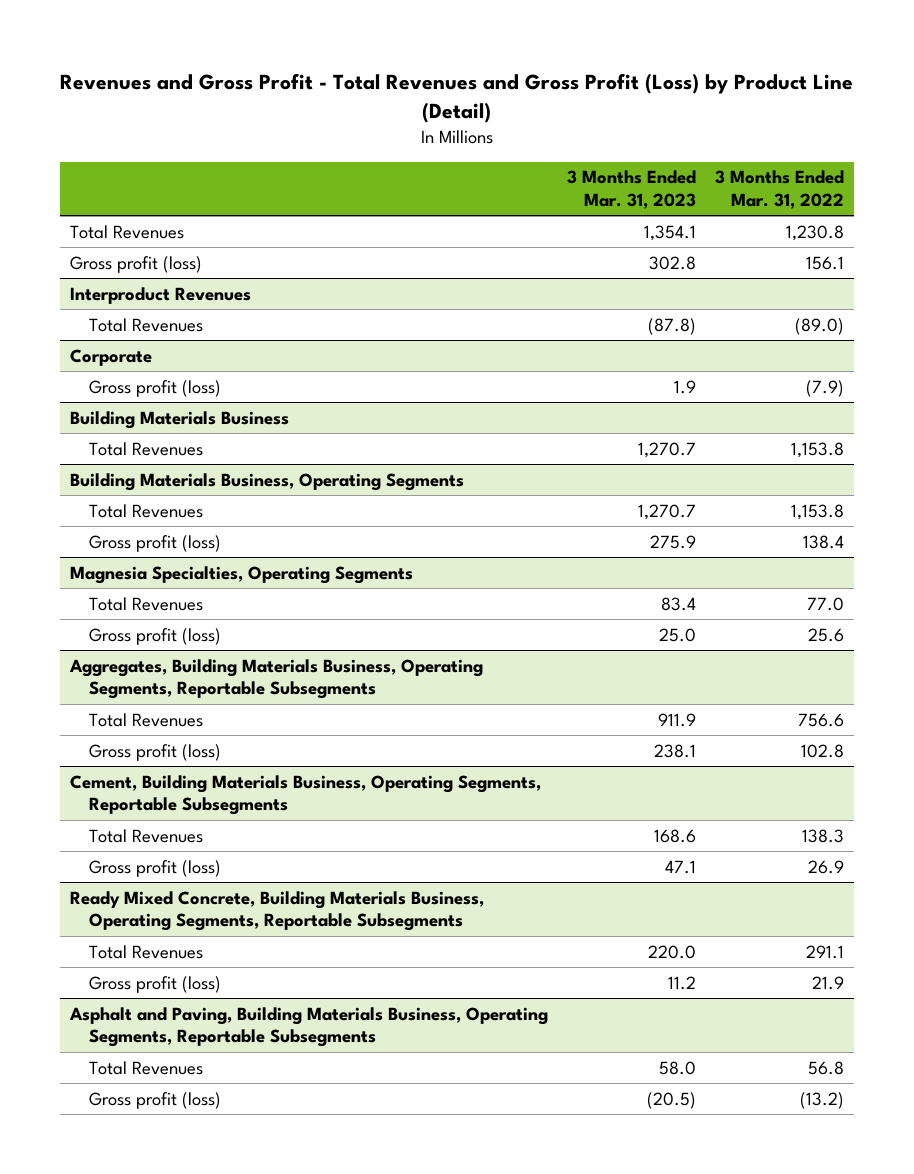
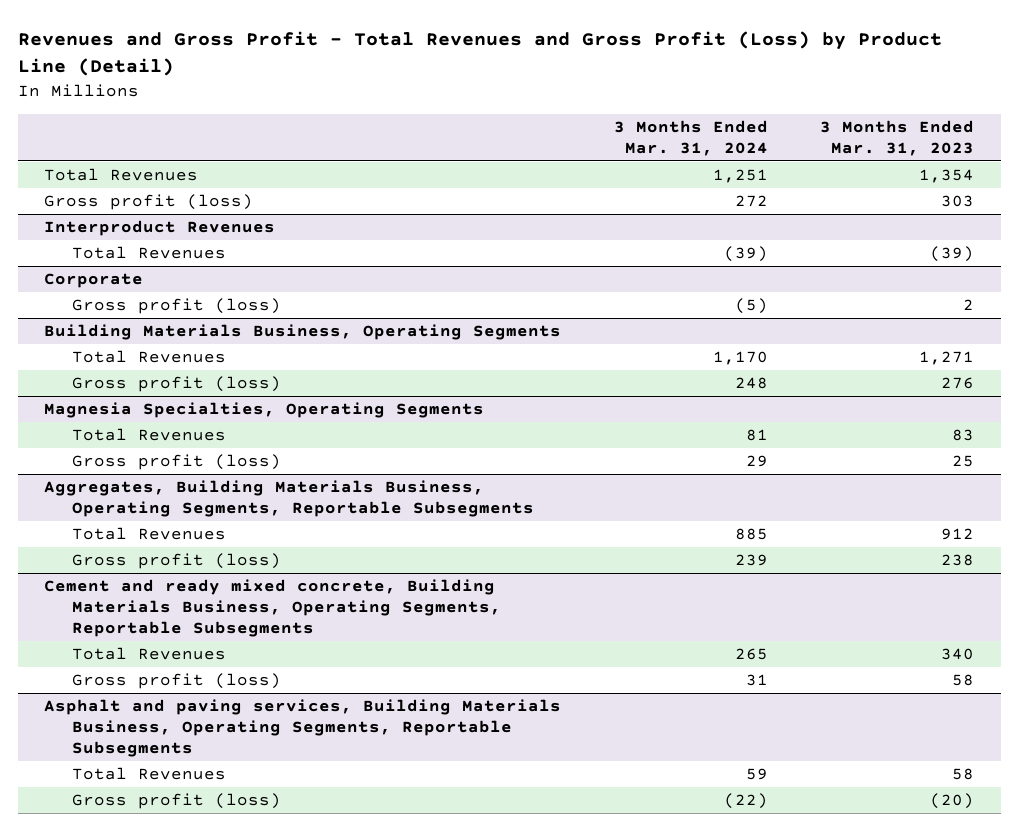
- | 3 Months Ended Mar. 31, 2023 | 3 Months Ended Mar. 31, 2022
+ | 3 Months Ended Mar. 31, 2024 | 3 Months Ended Mar. 31, 2023
- Total Revenues | 1,354.1 | 1,230.8
- Gross profit (loss) | 302.8 | 156.1
+ Total Revenues | 1,251 | 1,354
+ Gross profit (loss) | 272 | 303
@ Interproduct Revenues
- Total Revenues | (87.8) | (89.0)
+ Total Revenues | (39) | (39)
@ Corporate
- Gross profit (loss) | 1.9 | (7.9)
- Building Materials Business
- Total Revenues | 1,270.7 | 1,153.8
@ Corporate
+ Gross profit (loss) | (5) | 2
@ Building Materials Business, Operating Segments
- Total Revenues | 1,270.7 | 1,153.8
- Gross profit (loss) | 275.9 | 138.4
+ Total Revenues | 1,170 | 1,271
+ Gross profit (loss) | 248 | 276
@ Magnesia Specialties, Operating Segments
- Total Revenues | 83.4 | 77.0
- Gross profit (loss) | 25.0 | 25.6
+ Total Revenues | 81 | 83
+ Gross profit (loss) | 29 | 25
@ Aggregates, Building Materials Business, Operating Segments, Reportable Subsegments
- Total Revenues | 911.9 | 756.6
- Gross profit (loss) | 238.1 | 102.8
- Cement, Building Materials Business, Operating Segments, Reportable Subsegments
- Total Revenues | 168.6 | 138.3
- Gross profit (loss) | 47.1 | 26.9
- Ready Mixed Concrete, Building Materials Business, Operating Segments, Reportable Subsegments
- Total Revenues | 220.0 | 291.1
- Gross profit (loss) | 11.2 | 21.9
- Asphalt and Paving, Building Materials Business, Operating Segments, Reportable Subsegments
- Total Revenues | 58.0 | 56.8
- Gross profit (loss) | (20.5) | (13.2)
@ Aggregates, Building Materials Business, Operating Segments, Reportable Subsegments
+ Total Revenues | 885 | 912
+ Gross profit (loss) | 239 | 238
+ Cement and ready mixed concrete, Building Materials Business, Operating Segments, Reportable Subsegments
+ Total Revenues | 265 | 340
+ Gross profit (loss) | 31 | 58
+ Asphalt and paving services, Building Materials Business, Operating Segments, Reportable Subsegments
+ Total Revenues | 59 | 58
+ Gross profit (loss) | (22) | (20)

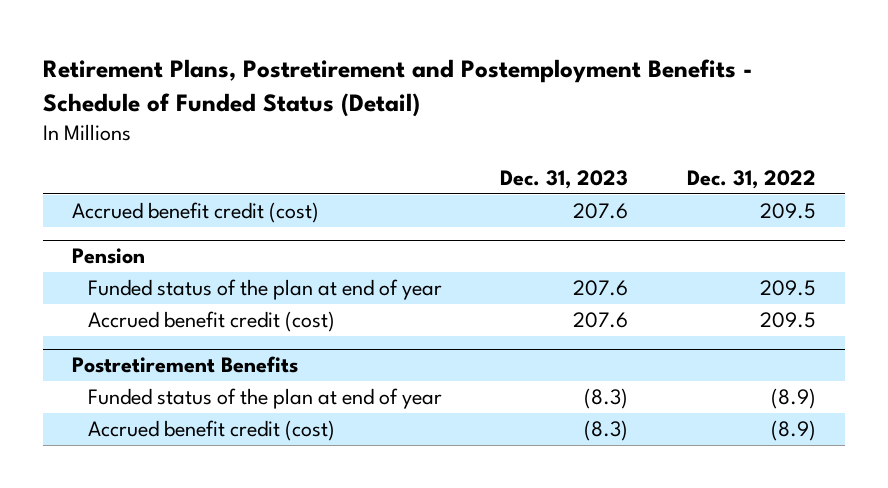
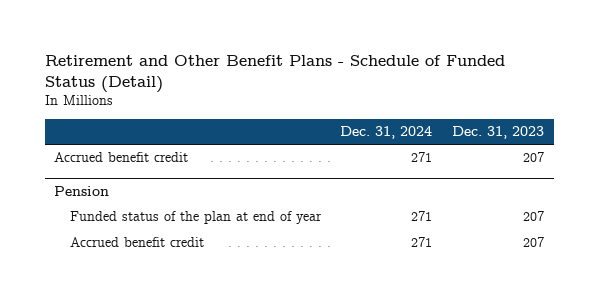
- Retirement Plans, Postretirement and Postemployment Benefits - Schedule of Funded Status (Detail)
+ Retirement and Other Benefit Plans - Schedule of Funded Status (Detail)
- | Dec. 31, 2023 | Dec. 31, 2022
+ | Dec. 31, 2024 | Dec. 31, 2023
- Accrued benefit credit (cost) | 207.6 | 209.5
+ Accrued benefit credit | 271 | 207
@ Pension
- Funded status of the plan at end of year | 207.6 | 209.5
- Accrued benefit credit (cost) | 207.6 | 209.5
- Postretirement Benefits
- Funded status of the plan at end of year | (8.3) | (8.9)
- Accrued benefit credit (cost) | (8.3) | (8.9)
@ Pension
+ Funded status of the plan at end of year | 271 | 207
+ Accrued benefit credit | 271 | 207

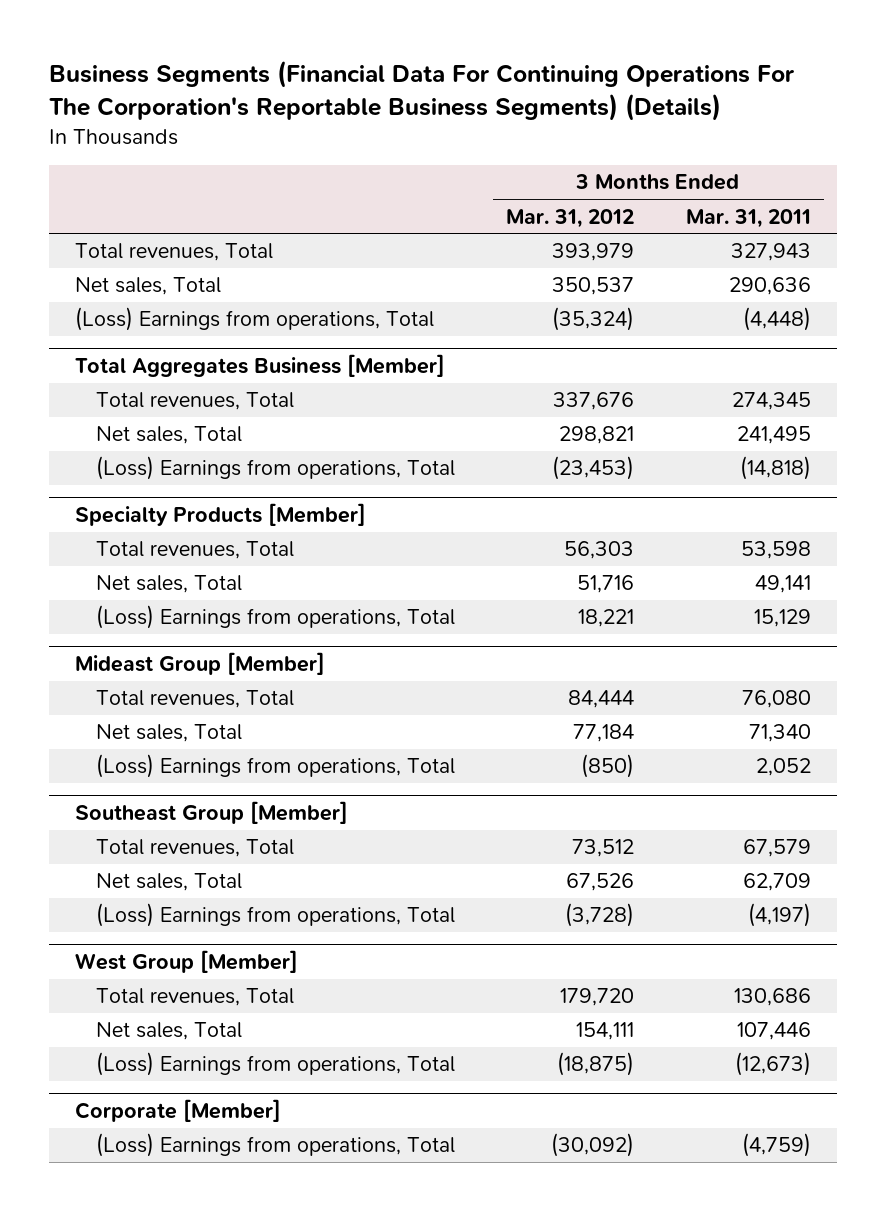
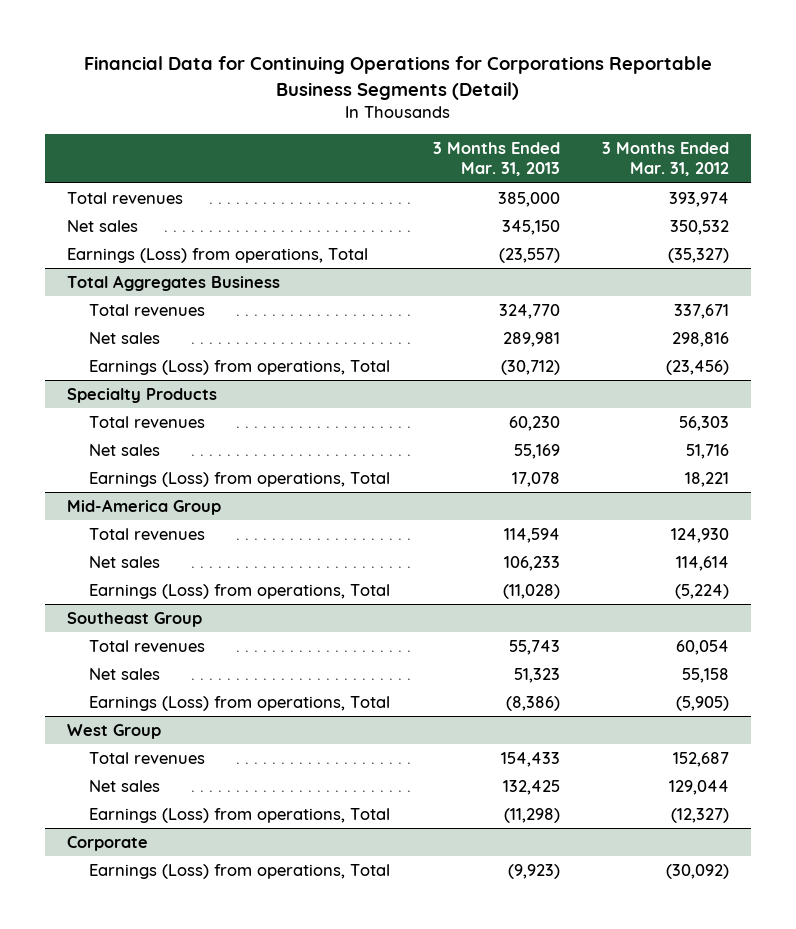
- Business Segments (Financial Data For Continuing Operations For The Corporation's Reportable Business Segments) (Details)
+ Financial Data for Continuing Operations for Corporations Reportable Business Segments (Detail)
- | 3 Months Ended Mar. 31, 2012 | 3 Months Ended Mar. 31, 2011
+ | 3 Months Ended Mar. 31, 2013 | 3 Months Ended Mar. 31, 2012
- Total revenues, Total | 393,979 | 327,943
- Net sales, Total | 350,537 | 290,636
- (Loss) Earnings from operations, Total | (35,324) | (4,448)
- Total Aggregates Business [Member]
- Total revenues, Total | 337,676 | 274,345
- Net sales, Total | 298,821 | 241,495
- (Loss) Earnings from operations, Total | (23,453) | (14,818)
- Specialty Products [Member]
- Total revenues, Total | 56,303 | 53,598
- Net sales, Total | 51,716 | 49,141
- (Loss) Earnings from operations, Total | 18,221 | 15,129
- Mideast Group [Member]
- Total revenues, Total | 84,444 | 76,080
- Net sales, Total | 77,184 | 71,340
- (Loss) Earnings from operations, Total | (850) | 2,052
- Southeast Group [Member]
- Total revenues, Total | 73,512 | 67,579
- Net sales, Total | 67,526 | 62,709
- (Loss) Earnings from operations, Total | (3,728) | (4,197)
- West Group [Member]
- Total revenues, Total | 179,720 | 130,686
- Net sales, Total | 154,111 | 107,446
- (Loss) Earnings from operations, Total | (18,875) | (12,673)
- Corporate [Member]
- (Loss) Earnings from operations, Total | (30,092) | (4,759)
+ Total revenues | 385,000 | 393,974
+ Net sales | 345,150 | 350,532
+ Earnings (Loss) from operations, Total | (23,557) | (35,327)
+ Total Aggregates Business
+ Total revenues | 324,770 | 337,671
+ Net sales | 289,981 | 298,816
+ Earnings (Loss) from operations, Total | (30,712) | (23,456)
+ Specialty Products
+ Total revenues | 60,230 | 56,303
+ Net sales | 55,169 | 51,716
+ Earnings (Loss) from operations, Total | 17,078 | 18,221
+ Mid-America Group
+ Total revenues | 114,594 | 124,930
+ Net sales | 106,233 | 114,614
+ Earnings (Loss) from operations, Total | (11,028) | (5,224)
+ Southeast Group
+ Total revenues | 55,743 | 60,054
+ Net sales | 51,323 | 55,158
+ Earnings (Loss) from operations, Total | (8,386) | (5,905)
+ West Group
+ Total revenues | 154,433 | 152,687
+ Net sales | 132,425 | 129,044
+ Earnings (Loss) from operations, Total | (11,298) | (12,327)
+ Corporate
+ Earnings (Loss) from operations, Total | (9,923) | (30,092)

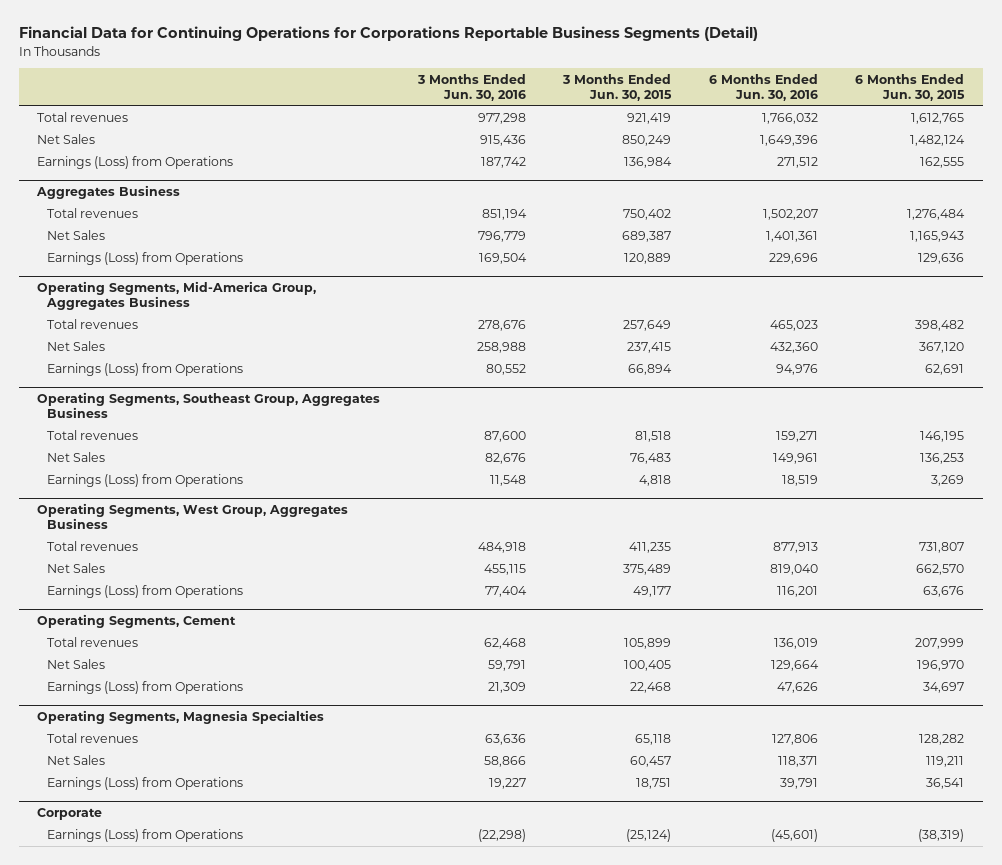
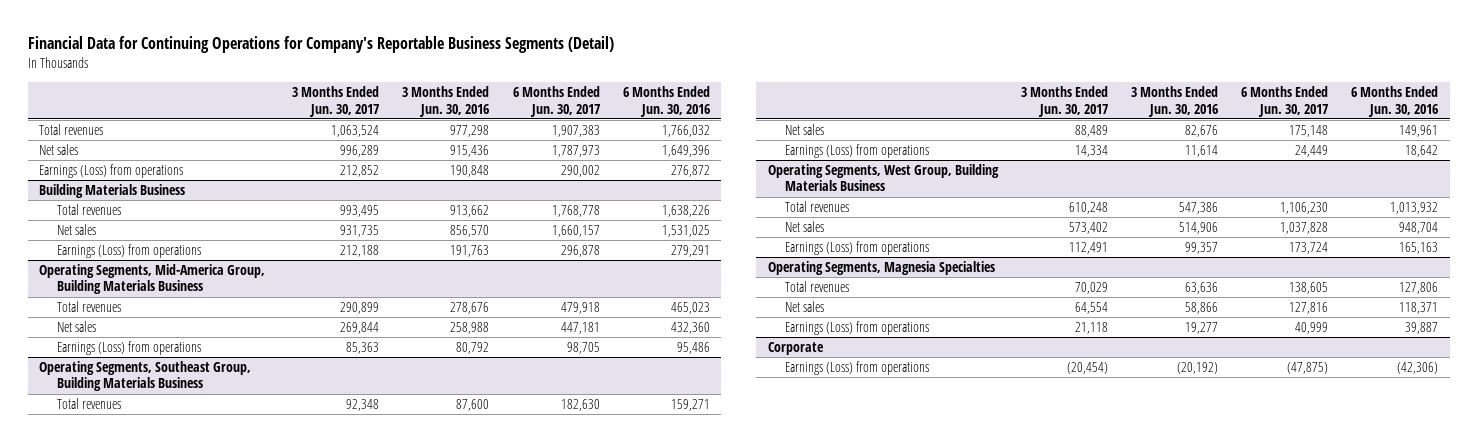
- Financial Data for Continuing Operations for Corporations Reportable Business Segments (Detail)
+ Financial Data for Continuing Operations for Company's Reportable Business Segments (Detail)
- | 3 Months Ended Jun. 30, 2016 | 3 Months Ended Jun. 30, 2015 | 6 Months Ended Jun. 30, 2016 | 6 Months Ended Jun. 30, 2015
+ | 3 Months Ended Jun. 30, 2017 | 3 Months Ended Jun. 30, 2016 | 6 Months Ended Jun. 30, 2017 | 6 Months Ended Jun. 30, 2016
- Net Sales | 915,436 | 850,249 | 1,649,396 | 1,482,124
- Earnings (Loss) from Operations | 187,742 | 136,984 | 271,512 | 162,555
- Aggregates Business
- Total revenues | 851,194 | 750,402 | 1,502,207 | 1,276,484
- Net Sales | 796,779 | 689,387 | 1,401,361 | 1,165,943
- Earnings (Loss) from Operations | 169,504 | 120,889 | 229,696 | 129,636
- Operating Segments, Mid-America Group, Aggregates Business
+ Net sales | 996,289 | 915,436 | 1,787,973 | 1,649,396
+ Earnings (Loss) from operations | 212,852 | 190,848 | 290,002 | 276,872
+ Building Materials Business
+ Total revenues | 993,495 | 913,662 | 1,768,778 | 1,638,226
+ Net sales | 931,735 | 856,570 | 1,660,157 | 1,531,025
+ Earnings (Loss) from operations | 212,188 | 191,763 | 296,878 | 279,291
+ Operating Segments, Mid-America Group, Building Materials Business
- Net Sales | 258,988 | 237,415 | 432,360 | 367,120
- Earnings (Loss) from Operations | 80,552 | 66,894 | 94,976 | 62,691
- Operating Segments, Southeast Group, Aggregates Business
+ Net sales | 269,844 | 258,988 | 447,181 | 432,360
+ Earnings (Loss) from operations | 85,363 | 80,792 | 98,705 | 95,486
+ Operating Segments, Southeast Group, Building Materials Business
- Net Sales | 82,676 | 76,483 | 149,961 | 136,253
- Earnings (Loss) from Operations | 11,548 | 4,818 | 18,519 | 3,269
- Operating Segments, West Group, Aggregates Business
- Total revenues | 484,918 | 411,235 | 877,913 | 731,807
- Net Sales | 455,115 | 375,489 | 819,040 | 662,570
- Earnings (Loss) from Operations | 77,404 | 49,177 | 116,201 | 63,676
- Operating Segments, Cement
- Total revenues | 62,468 | 105,899 | 136,019 | 207,999
- Net Sales | 59,791 | 100,405 | 129,664 | 196,970
- Earnings (Loss) from Operations | 21,309 | 22,468 | 47,626 | 34,697
+ Net sales | 88,489 | 82,676 | 175,148 | 149,961
+ Earnings (Loss) from operations | 14,334 | 11,614 | 24,449 | 18,642
+ Operating Segments, West Group, Building Materials Business
+ Total revenues | 610,248 | 547,386 | 1,106,230 | 1,013,932
+ Net sales | 573,402 | 514,906 | 1,037,828 | 948,704
+ Earnings (Loss) from operations | 112,491 | 99,357 | 173,724 | 165,163
@ Operating Segments, Magnesia Specialties
- Net Sales | 58,866 | 60,457 | 118,371 | 119,211
- Earnings (Loss) from Operations | 19,227 | 18,751 | 39,791 | 36,541
+ Net sales | 64,554 | 58,866 | 127,816 | 118,371
+ Earnings (Loss) from operations | 21,118 | 19,277 | 40,999 | 39,887
@ Corporate
- Earnings (Loss) from Operations | (22,298) | (25,124) | (45,601) | (38,319)
+ Earnings (Loss) from operations | (20,454) | (20,192) | (47,875) | (42,306)

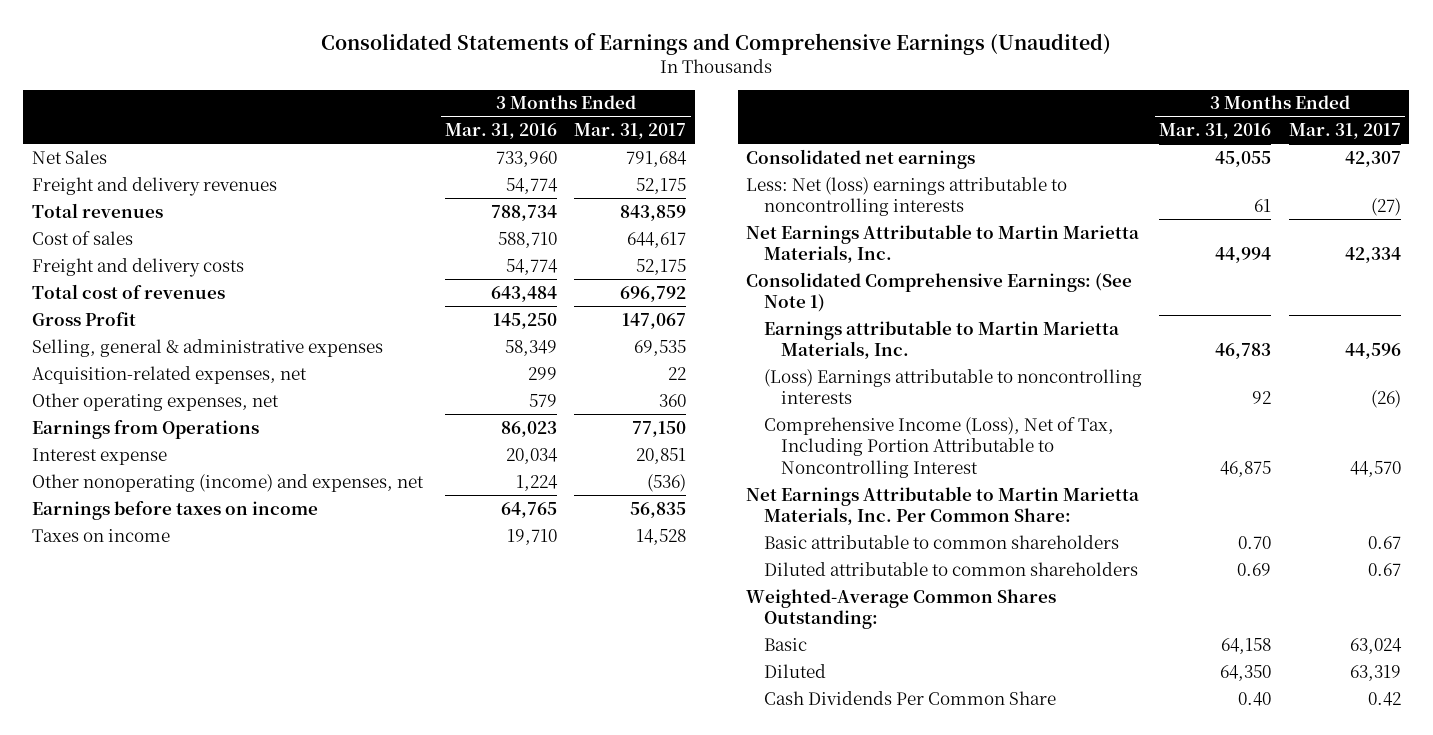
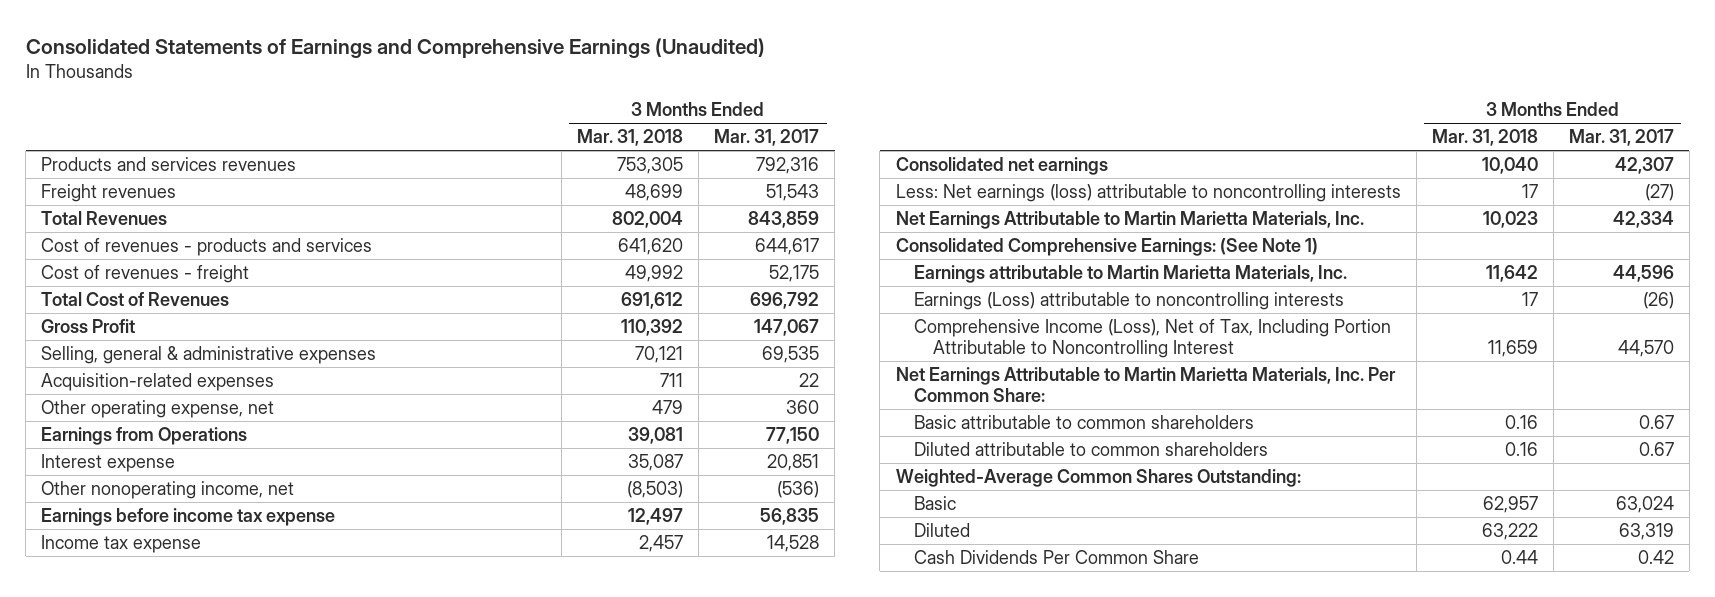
- | 3 Months Ended Mar. 31, 2016 | 3 Months Ended Mar. 31, 2017
+ | 3 Months Ended Mar. 31, 2018 | 3 Months Ended Mar. 31, 2017
- Net Sales | 733,960 | 791,684
- Freight and delivery revenues | 54,774 | 52,175
- Total revenues | 788,734 | 843,859
- Cost of sales | 588,710 | 644,617
- Freight and delivery costs | 54,774 | 52,175
- Total cost of revenues | 643,484 | 696,792
+ Products and services revenues | 753,305 | 792,316
+ Freight revenues | 48,699 | 51,543
+ Total Revenues | 802,004 | 843,859
+ Cost of revenues - products and services | 641,620 | 644,617
+ Cost of revenues - freight | 49,992 | 52,175
+ Total Cost of Revenues | 691,612 | 696,792
- Acquisition-related expenses, net | 299 | 22
- Other operating expenses, net | 579 | 360
+ Acquisition-related expenses | 711 | 22
+ Other operating expense, net | 479 | 360
- Other nonoperating (income) and expenses, net | 1,224 | (536)
- Earnings before taxes on income | 64,765 | 56,835
- Taxes on income | 19,710 | 14,528
+ Other nonoperating income, net | (8,503) | (536)
+ Earnings before income tax expense | 12,497 | 56,835
+ Income tax expense | 2,457 | 14,528
- Less: Net (loss) earnings attributable to noncontrolling interests | 61 | (27)
+ Less: Net earnings (loss) attributable to noncontrolling interests | 17 | (27)
- (Loss) Earnings attributable to noncontrolling interests | 92 | (26)
+ Earnings (Loss) attributable to noncontrolling interests | 17 | (26)

